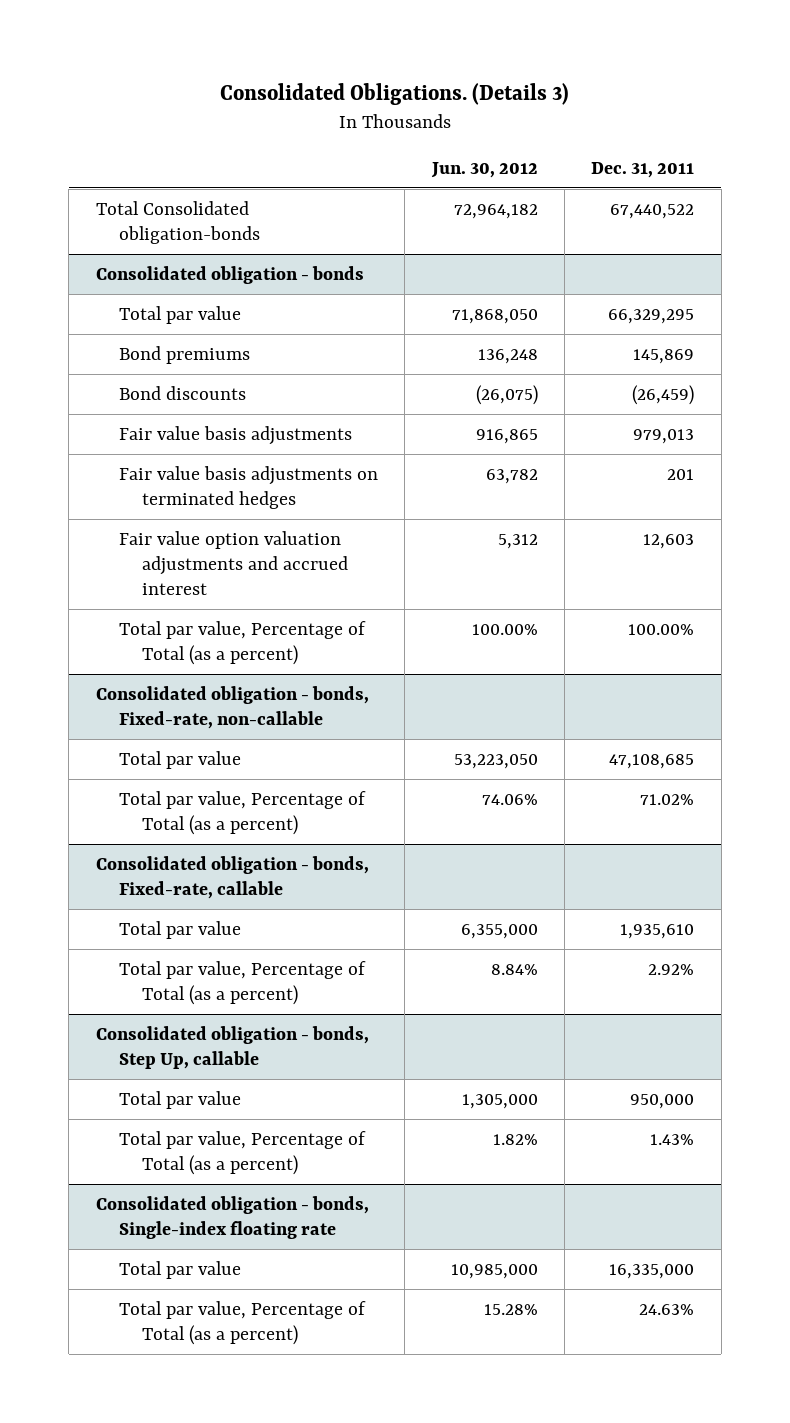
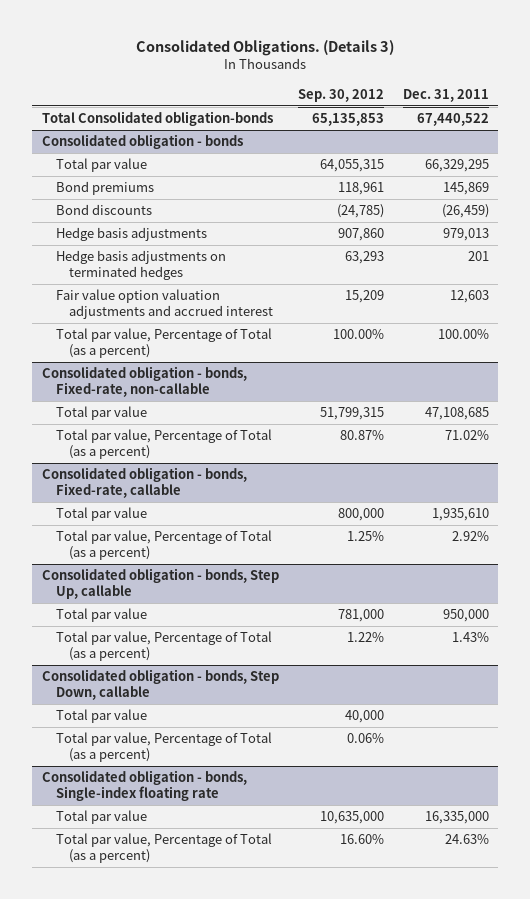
- | Jun. 30, 2012 | Dec. 31, 2011
+ | Sep. 30, 2012 | Dec. 31, 2011
@ Consolidated obligation - bonds
- Fair value basis adjustments | 916,865 | 979,013
- Fair value basis adjustments on terminated hedges | 63,782 | 201
+ Hedge basis adjustments | 907,860 | 979,013
+ Hedge basis adjustments on terminated hedges | 63,293 | 201
+ Consolidated obligation - bonds, Step Down, callable
+ Total par value | 40,000 |
+ Total par value, Percentage of Total (as a percent) | 0.06% |

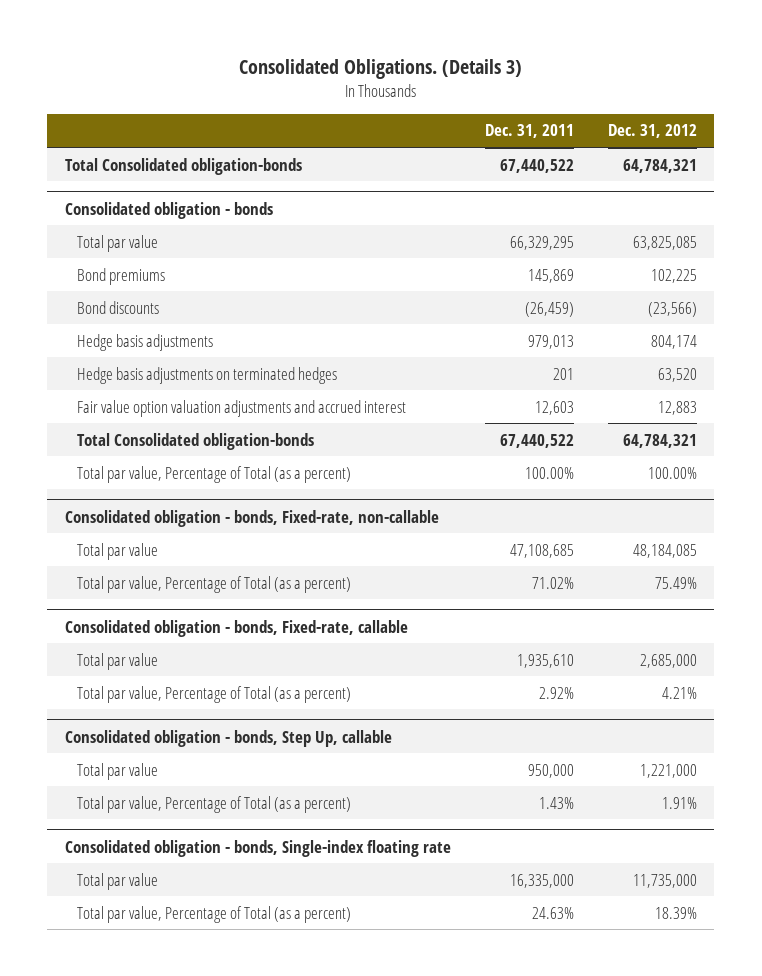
- | Sep. 30, 2012 | Dec. 31, 2011
+ | Dec. 31, 2011 | Dec. 31, 2012
@ Consolidated obligation - bonds
+ Total Consolidated obligation-bonds | 67,440,522 | 64,784,321
- Consolidated obligation - bonds, Step Down, callable
- Total par value | 40,000 |
- Total par value, Percentage of Total (as a percent) | 0.06% |

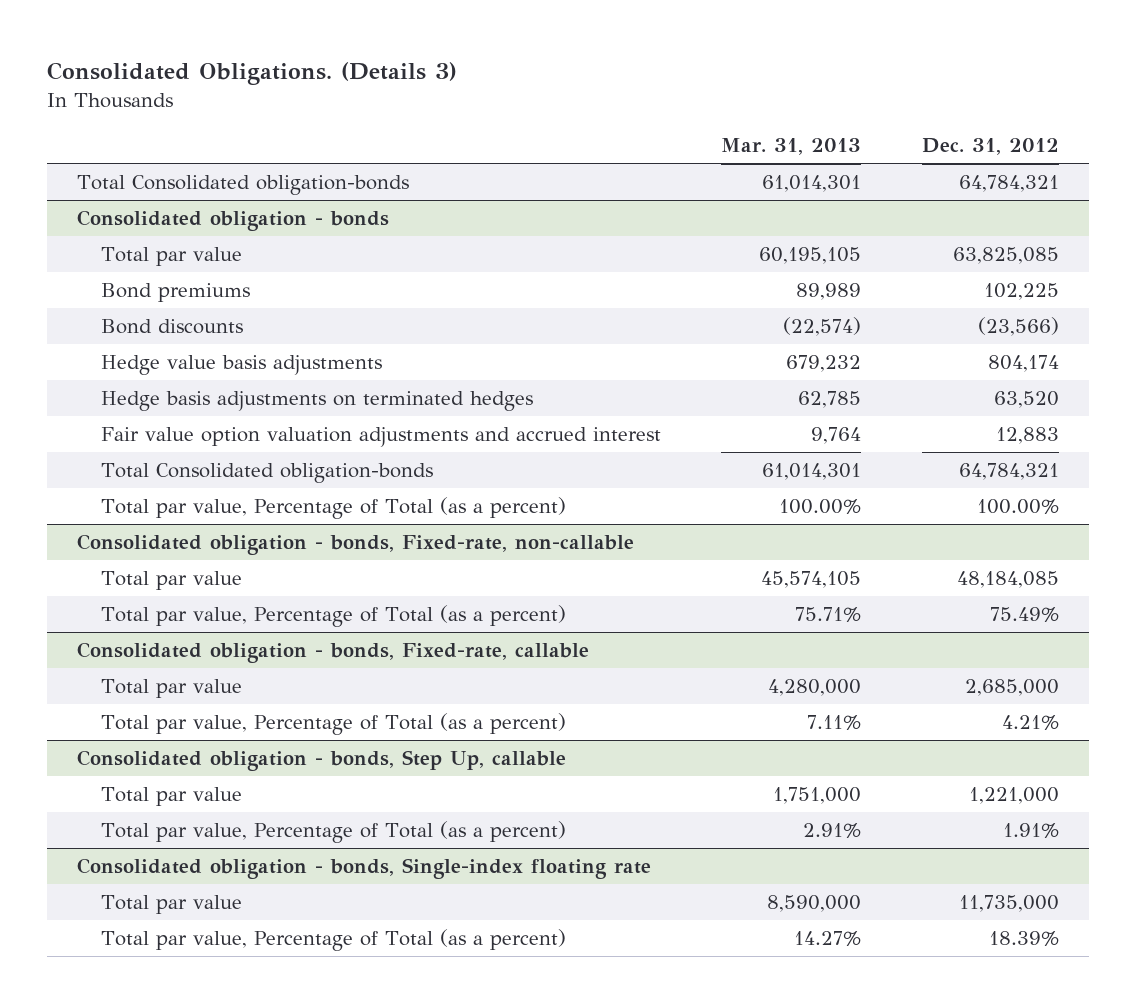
- | Dec. 31, 2011 | Dec. 31, 2012
+ | Mar. 31, 2013 | Dec. 31, 2012
@ Consolidated obligation - bonds
- Hedge basis adjustments | 979,013 | 804,174
+ Hedge value basis adjustments | 679,232 | 804,174

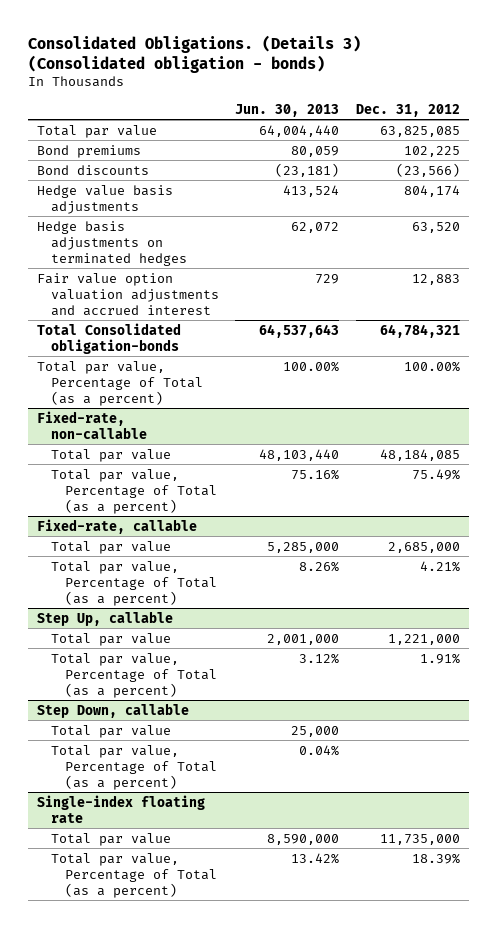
- Consolidated Obligations. (Details 3)
+ Consolidated Obligations. (Details 3) (Consolidated obligation - bonds)
- | Mar. 31, 2013 | Dec. 31, 2012
+ | Jun. 30, 2013 | Dec. 31, 2012
- Total Consolidated obligation-bonds | 61,014,301 | 64,784,321
- Consolidated obligation - bonds
- Consolidated obligation - bonds, Fixed-rate, non-callable
+ Fixed-rate, non-callable
- Consolidated obligation - bonds, Fixed-rate, callable
+ Fixed-rate, callable
- Consolidated obligation - bonds, Step Up, callable
+ Step Up, callable
- Consolidated obligation - bonds, Single-index floating rate
+ Step Down, callable
+ Total par value | 25,000 |
+ Total par value, Percentage of Total (as a percent) | 0.04% |
+ Single-index floating rate

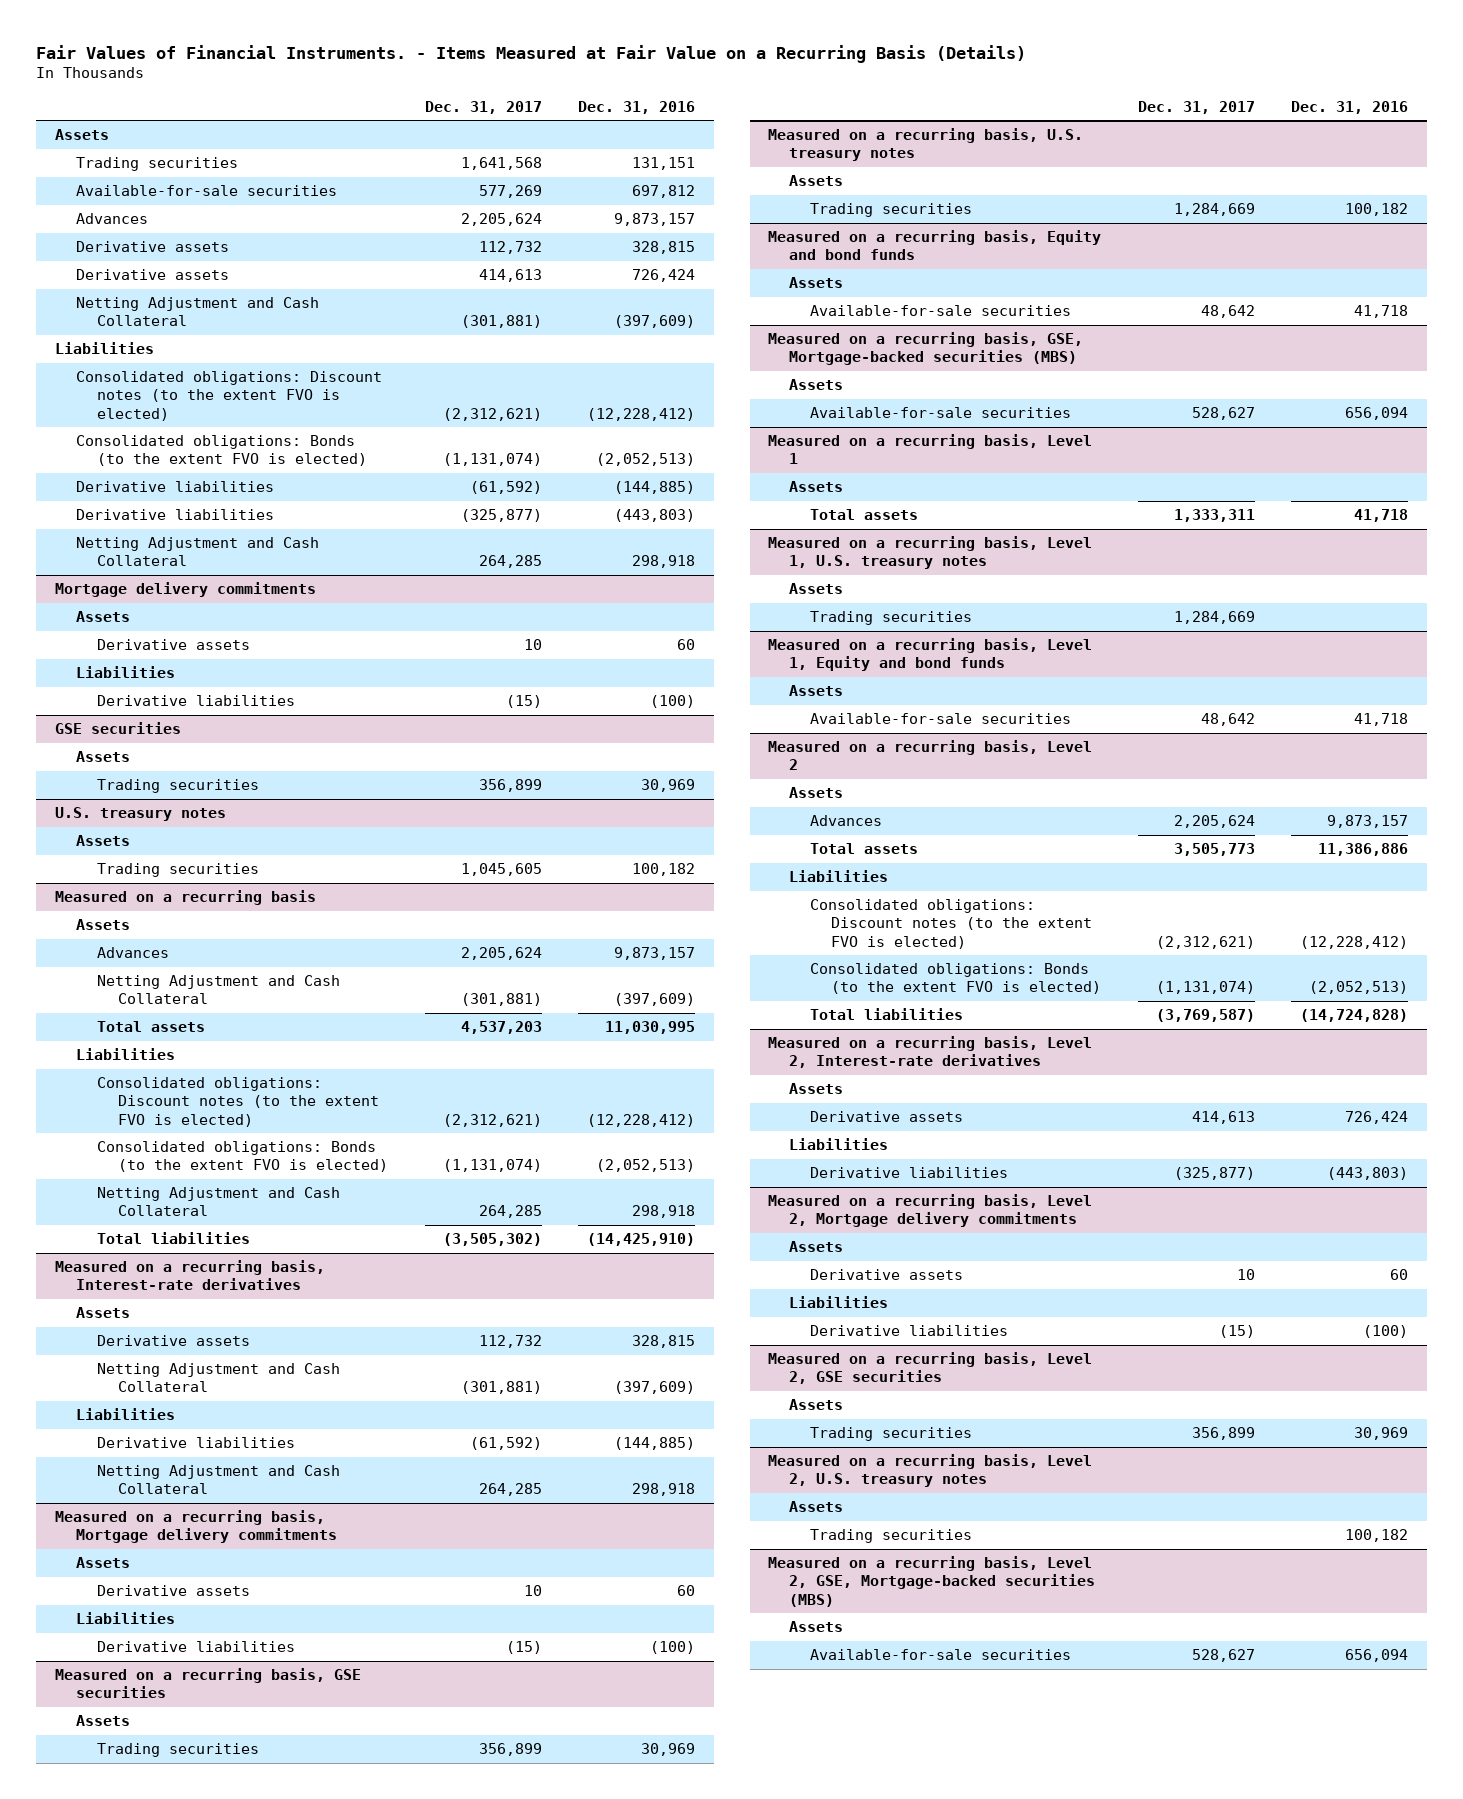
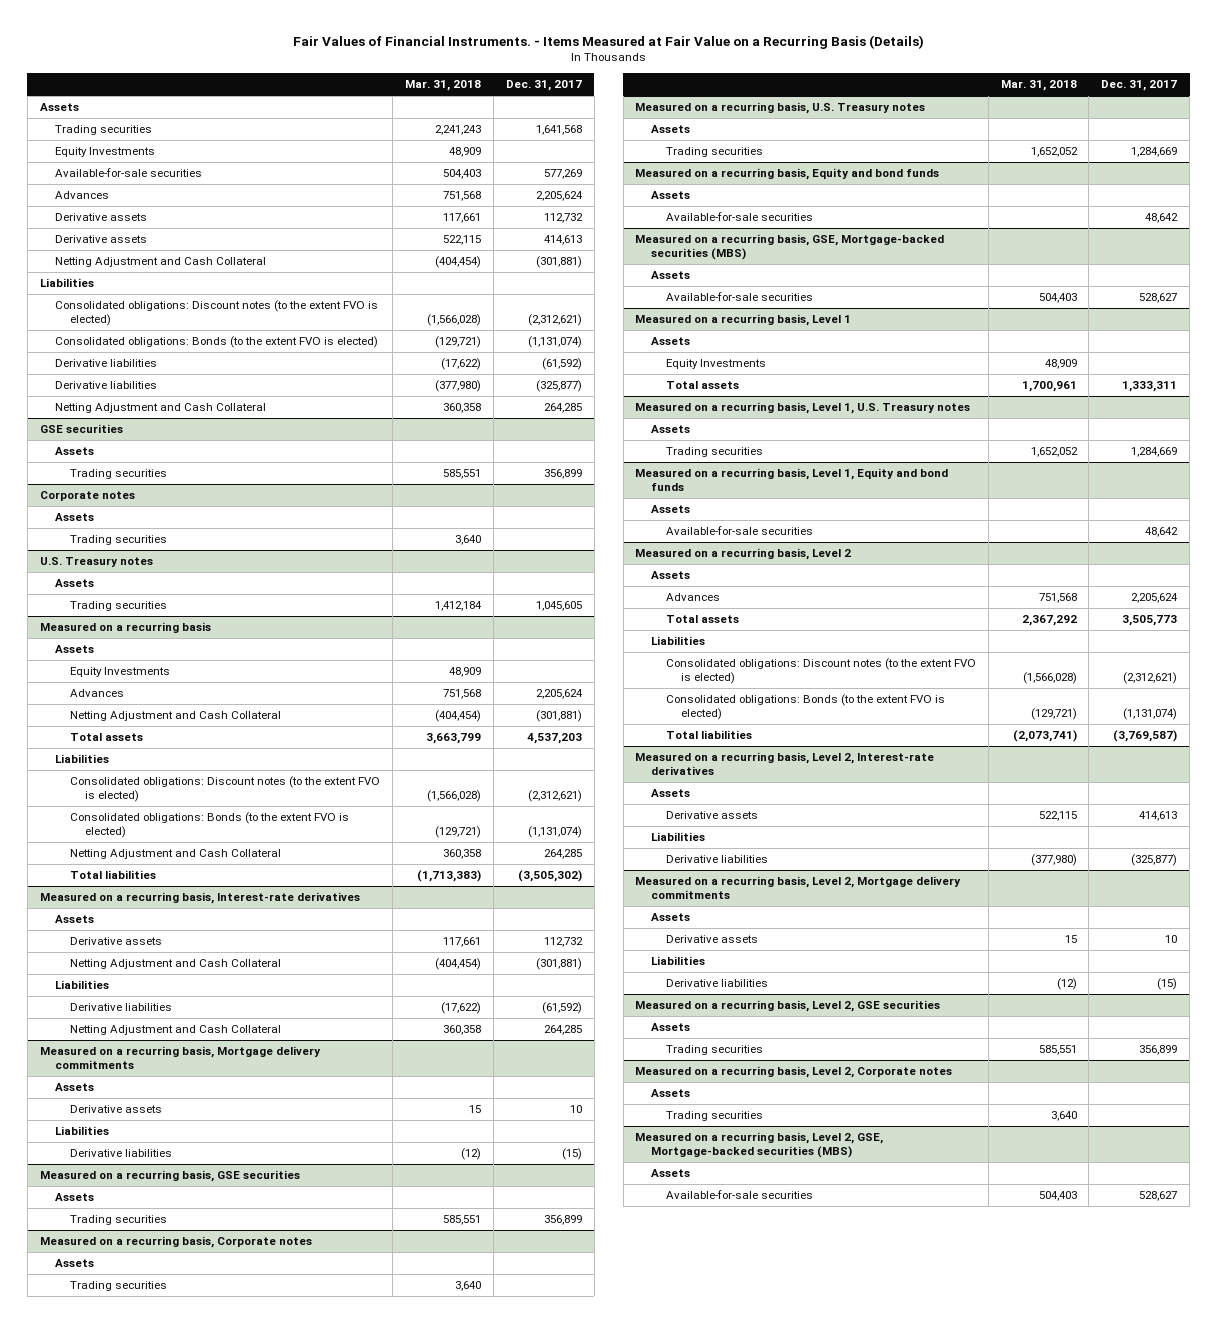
- | Dec. 31, 2017 | Dec. 31, 2016
+ | Mar. 31, 2018 | Dec. 31, 2017
+ Equity Investments | 48,909 |
- Mortgage delivery commitments
- Assets
- Derivative assets | 10 | 60
- Liabilities
- Derivative liabilities | (15) | (100)
- U.S. treasury notes
+ Corporate notes
+ Trading securities | 3,640 |
+ U.S. Treasury notes
+ Assets
@ Measured on a recurring basis
+ Equity Investments | 48,909 |
- Measured on a recurring basis, U.S. treasury notes
+ Measured on a recurring basis, Corporate notes
+ Trading securities | 3,640 |
+ Measured on a recurring basis, U.S. Treasury notes
+ Assets
@ Measured on a recurring basis, Level 1
+ Equity Investments | 48,909 |
- Measured on a recurring basis, Level 1, U.S. treasury notes
+ Measured on a recurring basis, Level 1, U.S. Treasury notes
- Measured on a recurring basis, Level 2, U.S. treasury notes
+ Measured on a recurring basis, Level 2, Corporate notes

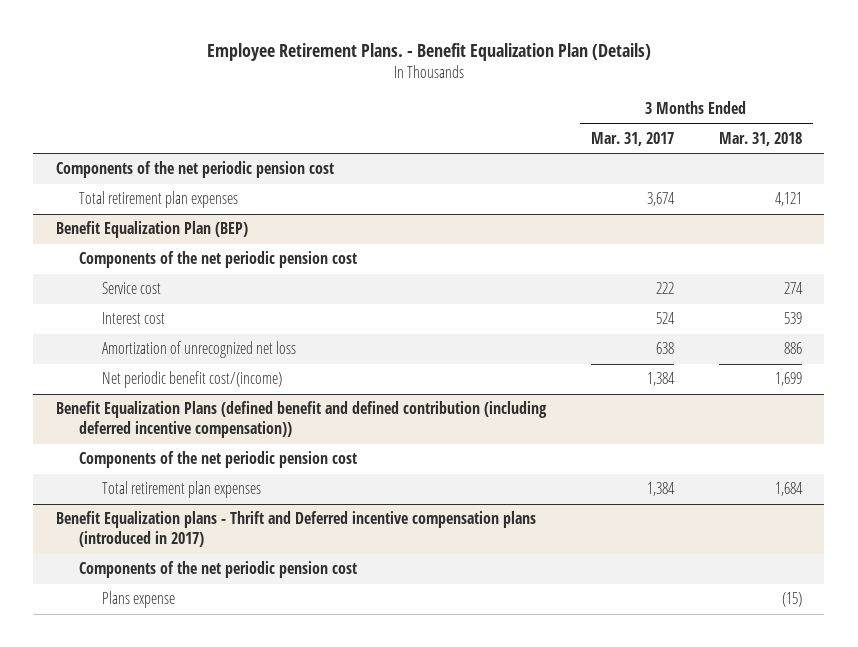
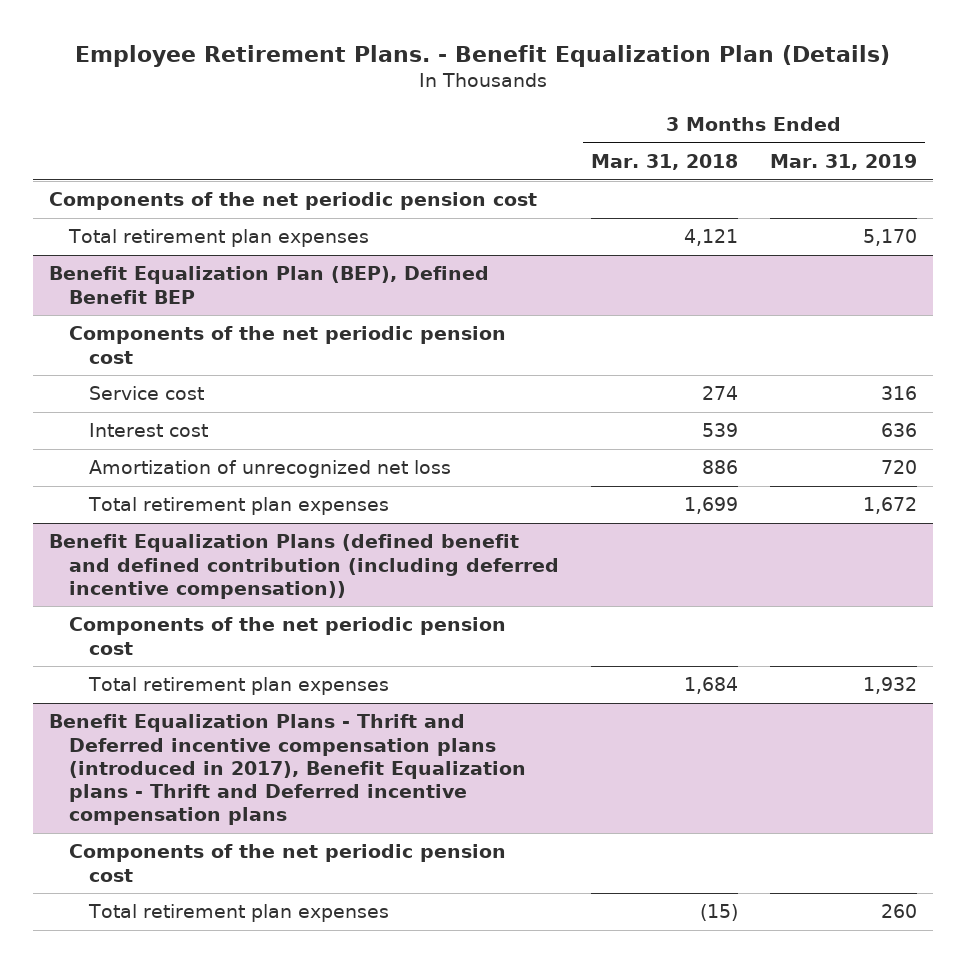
- | 3 Months Ended Mar. 31, 2017 | 3 Months Ended Mar. 31, 2018
+ | 3 Months Ended Mar. 31, 2018 | 3 Months Ended Mar. 31, 2019
- Benefit Equalization Plan (BEP)
+ Benefit Equalization Plan (BEP), Defined Benefit BEP
- Net periodic benefit cost/(income) | 1,384 | 1,699
+ Total retirement plan expenses | 1,699 | 1,672
- Benefit Equalization plans - Thrift and Deferred incentive compensation plans (introduced in 2017)
+ Benefit Equalization Plans - Thrift and Deferred incentive compensation plans (introduced in 2017), Benefit Equalization plans - Thrift and Deferred incentive compensation plans
- Plans expense | | (15)
+ Total retirement plan expenses | (15) | 260

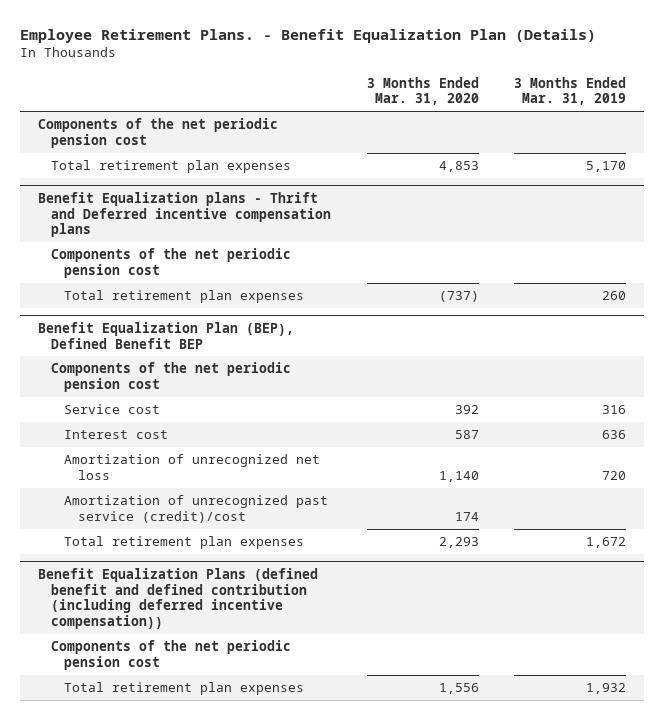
- | 3 Months Ended Mar. 31, 2018 | 3 Months Ended Mar. 31, 2019
+ | 3 Months Ended Mar. 31, 2020 | 3 Months Ended Mar. 31, 2019
+ Benefit Equalization plans - Thrift and Deferred incentive compensation plans
+ Components of the net periodic pension cost
+ Total retirement plan expenses | (737) | 260
@ Benefit Equalization Plan (BEP), Defined Benefit BEP
+ Amortization of unrecognized past service (credit)/cost | 174 |
- Benefit Equalization Plans - Thrift and Deferred incentive compensation plans (introduced in 2017), Benefit Equalization plans - Thrift and Deferred incentive compensation plans
- Components of the net periodic pension cost
- Total retirement plan expenses | (15) | 260

